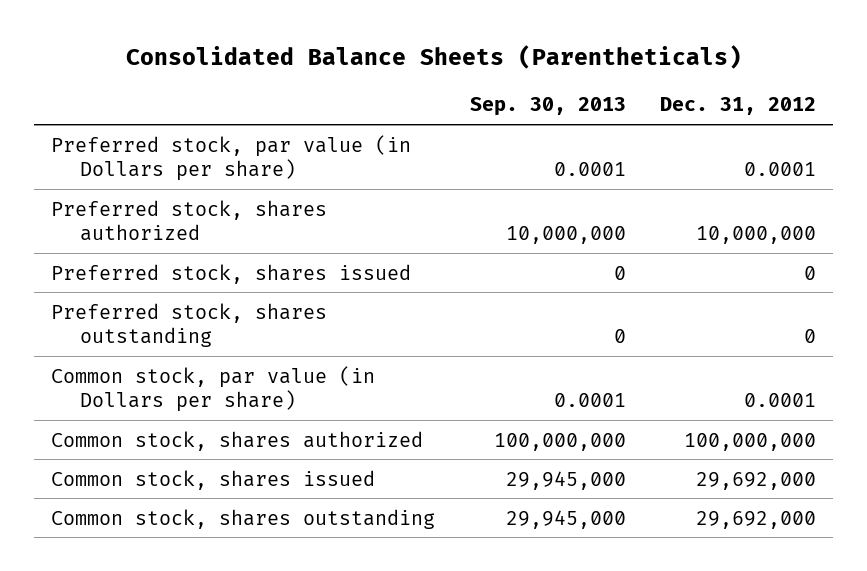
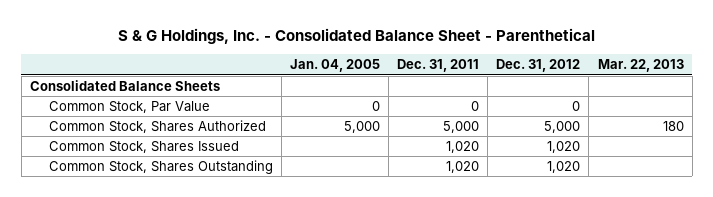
- Consolidated Balance Sheets (Parentheticals)
+ S & G Holdings, Inc. - Consolidated Balance Sheet - Parenthetical
- | Sep. 30, 2013 | Dec. 31, 2012
+ | Jan. 04, 2005 | Dec. 31, 2011 | Dec. 31, 2012 | Mar. 22, 2013
- Preferred stock, par value (in Dollars per share) | 0.0001 | 0.0001
- Preferred stock, shares authorized | 10,000,000 | 10,000,000
- Preferred stock, shares issued | 0 | 0
- Preferred stock, shares outstanding | 0 | 0
- Common stock, par value (in Dollars per share) | 0.0001 | 0.0001
- Common stock, shares authorized | 100,000,000 | 100,000,000
- Common stock, shares issued | 29,945,000 | 29,692,000
- Common stock, shares outstanding | 29,945,000 | 29,692,000
+ Consolidated Balance Sheets
+ Common Stock, Par Value | 0 | 0 | 0 |
+ Common Stock, Shares Authorized | 5,000 | 5,000 | 5,000 | 180
+ Common Stock, Shares Issued | | 1,020 | 1,020 |
+ Common Stock, Shares Outstanding | | 1,020 | 1,020 |

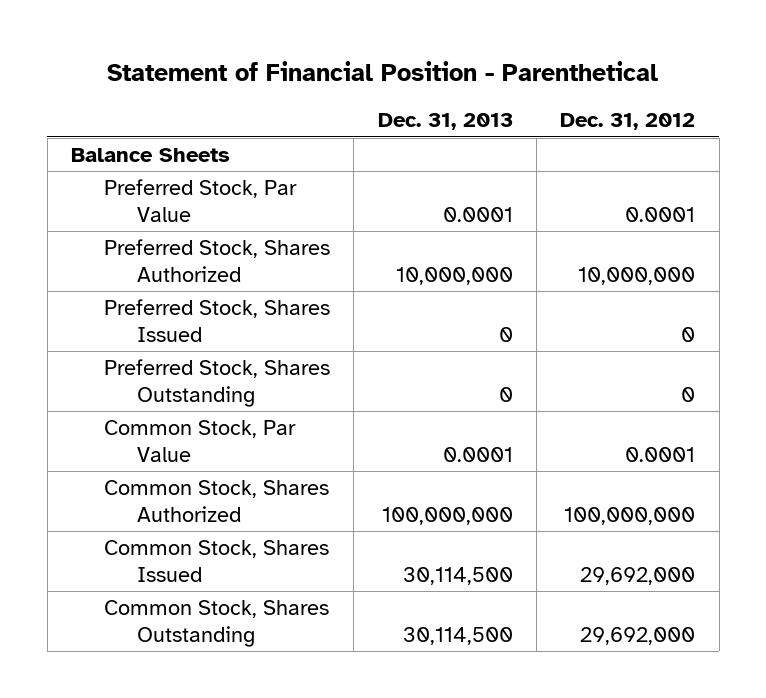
- S & G Holdings, Inc. - Consolidated Balance Sheet - Parenthetical
+ Statement of Financial Position - Parenthetical
- | Jan. 04, 2005 | Dec. 31, 2011 | Dec. 31, 2012 | Mar. 22, 2013
+ | Dec. 31, 2013 | Dec. 31, 2012
- Consolidated Balance Sheets
- Common Stock, Par Value | 0 | 0 | 0 |
- Common Stock, Shares Authorized | 5,000 | 5,000 | 5,000 | 180
- Common Stock, Shares Issued | | 1,020 | 1,020 |
- Common Stock, Shares Outstanding | | 1,020 | 1,020 |
+ Balance Sheets
+ Preferred Stock, Par Value | 0.0001 | 0.0001
+ Preferred Stock, Shares Authorized | 10,000,000 | 10,000,000
+ Preferred Stock, Shares Issued | 0 | 0
+ Preferred Stock, Shares Outstanding | 0 | 0
+ Common Stock, Par Value | 0.0001 | 0.0001
+ Common Stock, Shares Authorized | 100,000,000 | 100,000,000
+ Common Stock, Shares Issued | 30,114,500 | 29,692,000
+ Common Stock, Shares Outstanding | 30,114,500 | 29,692,000

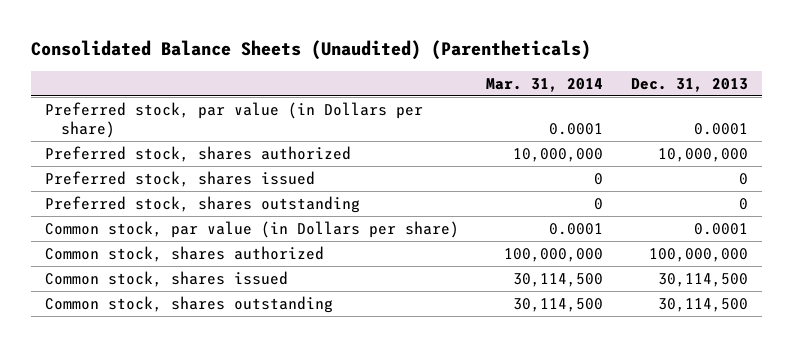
- Statement of Financial Position - Parenthetical
+ Consolidated Balance Sheets (Unaudited) (Parentheticals)
- | Dec. 31, 2013 | Dec. 31, 2012
+ | Mar. 31, 2014 | Dec. 31, 2013
- Balance Sheets
- Preferred Stock, Par Value | 0.0001 | 0.0001
- Preferred Stock, Shares Authorized | 10,000,000 | 10,000,000
- Preferred Stock, Shares Issued | 0 | 0
- Preferred Stock, Shares Outstanding | 0 | 0
- Common Stock, Par Value | 0.0001 | 0.0001
- Common Stock, Shares Authorized | 100,000,000 | 100,000,000
- Common Stock, Shares Issued | 30,114,500 | 29,692,000
- Common Stock, Shares Outstanding | 30,114,500 | 29,692,000
+ Preferred stock, par value (in Dollars per share) | 0.0001 | 0.0001
+ Preferred stock, shares authorized | 10,000,000 | 10,000,000
+ Preferred stock, shares issued | 0 | 0
+ Preferred stock, shares outstanding | 0 | 0
+ Common stock, par value (in Dollars per share) | 0.0001 | 0.0001
+ Common stock, shares authorized | 100,000,000 | 100,000,000
+ Common stock, shares issued | 30,114,500 | 30,114,500
+ Common stock, shares outstanding | 30,114,500 | 30,114,500

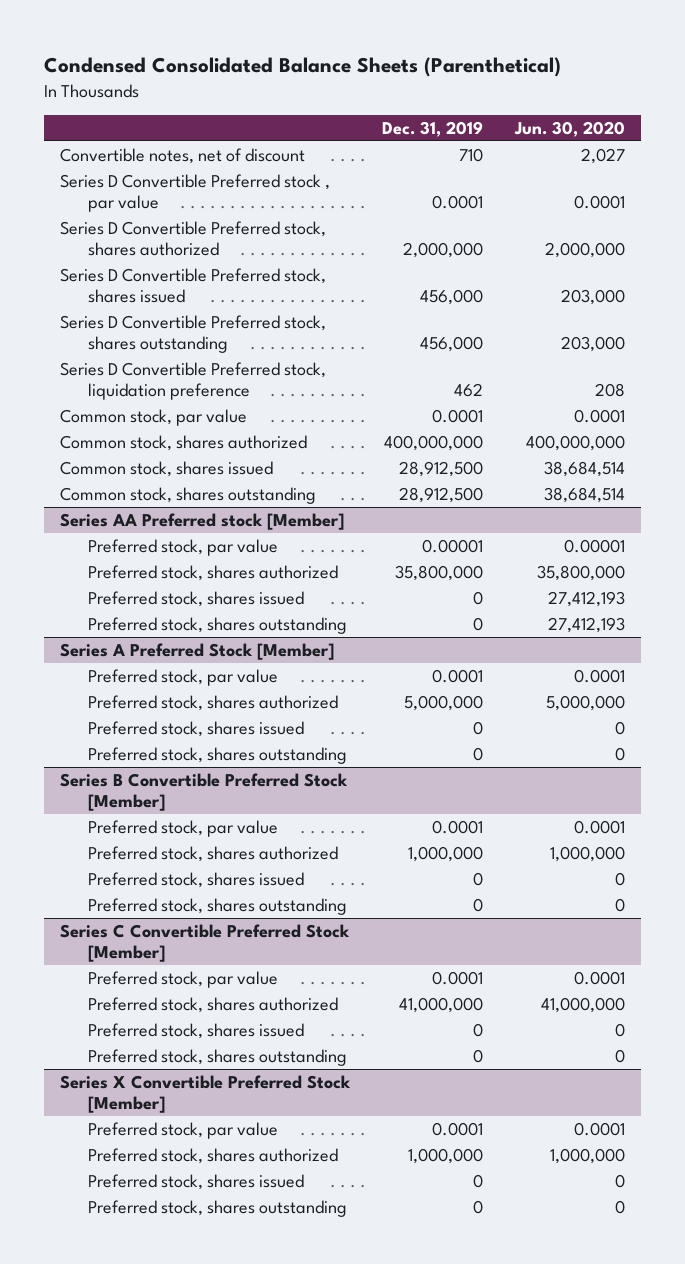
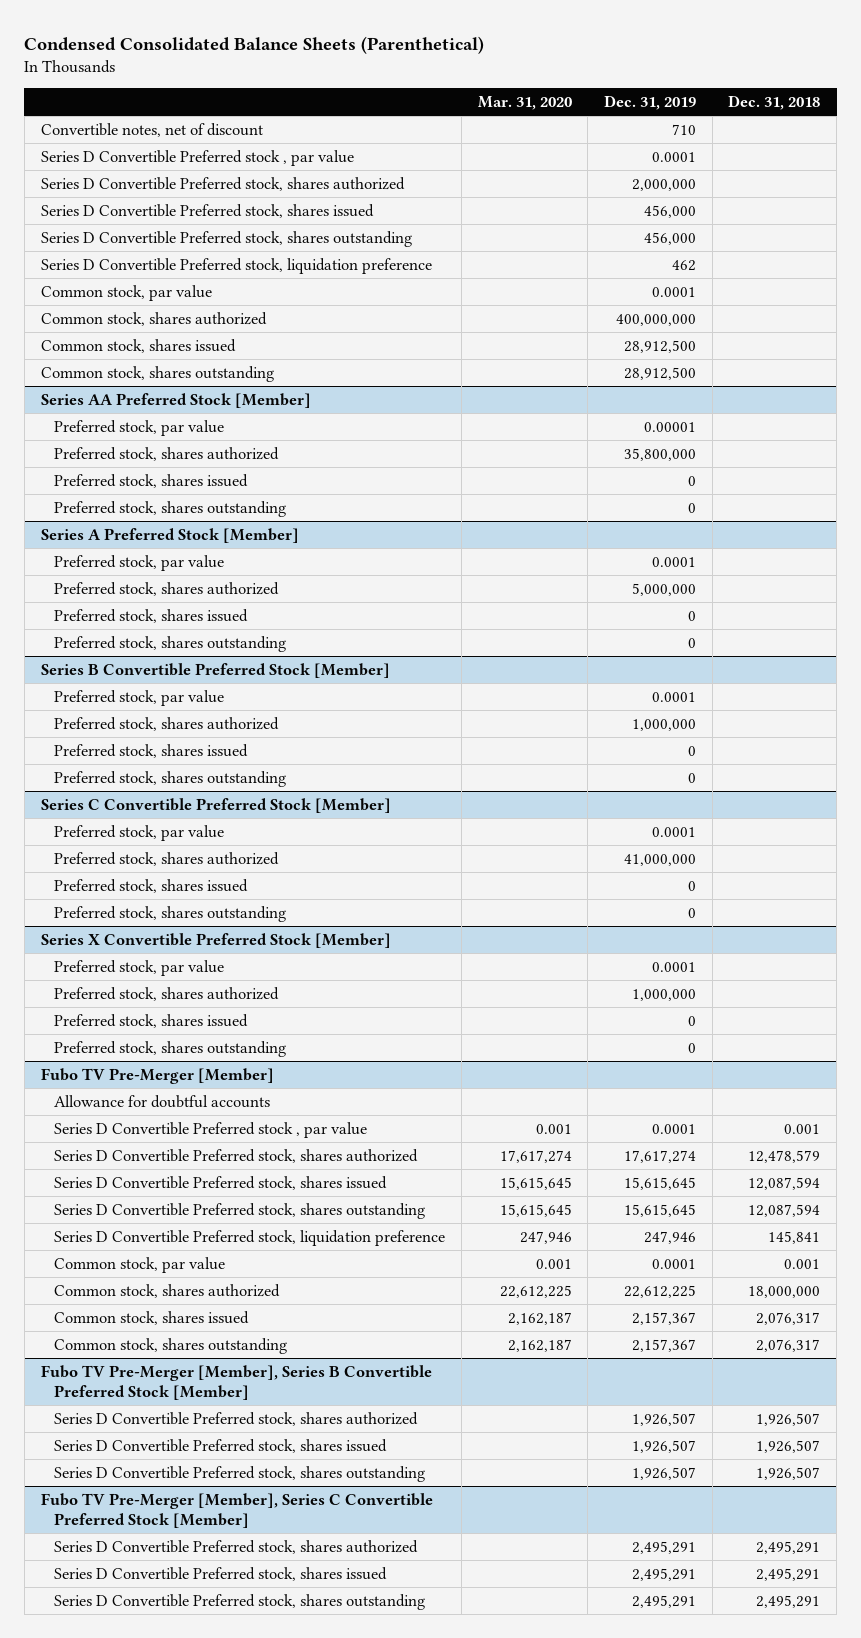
- | Dec. 31, 2019 | Jun. 30, 2020
+ | Mar. 31, 2020 | Dec. 31, 2019 | Dec. 31, 2018
- Series AA Preferred stock [Member]
+ Series AA Preferred Stock [Member]
+ Fubo TV Pre-Merger [Member]
+ Allowance for doubtful accounts
+ Series D Convertible Preferred stock , par value | 0.001 | 0.0001 | 0.001
+ Series D Convertible Preferred stock, shares authorized | 17,617,274 | 17,617,274 | 12,478,579
+ Series D Convertible Preferred stock, shares issued | 15,615,645 | 15,615,645 | 12,087,594
+ Series D Convertible Preferred stock, shares outstanding | 15,615,645 | 15,615,645 | 12,087,594
+ Series D Convertible Preferred stock, liquidation preference | 247,946 | 247,946 | 145,841
+ Common stock, par value | 0.001 | 0.0001 | 0.001
+ Common stock, shares authorized | 22,612,225 | 22,612,225 | 18,000,000
+ Common stock, shares issued | 2,162,187 | 2,157,367 | 2,076,317
+ Common stock, shares outstanding | 2,162,187 | 2,157,367 | 2,076,317
+ Fubo TV Pre-Merger [Member], Series B Convertible Preferred Stock [Member]
+ Series D Convertible Preferred stock, shares authorized | | 1,926,507 | 1,926,507
+ Series D Convertible Preferred stock, shares issued | | 1,926,507 | 1,926,507
+ Series D Convertible Preferred stock, shares outstanding | | 1,926,507 | 1,926,507
+ Fubo TV Pre-Merger [Member], Series C Convertible Preferred Stock [Member]
+ Series D Convertible Preferred stock, shares authorized | | 2,495,291 | 2,495,291
+ Series D Convertible Preferred stock, shares issued | | 2,495,291 | 2,495,291
+ Series D Convertible Preferred stock, shares outstanding | | 2,495,291 | 2,495,291

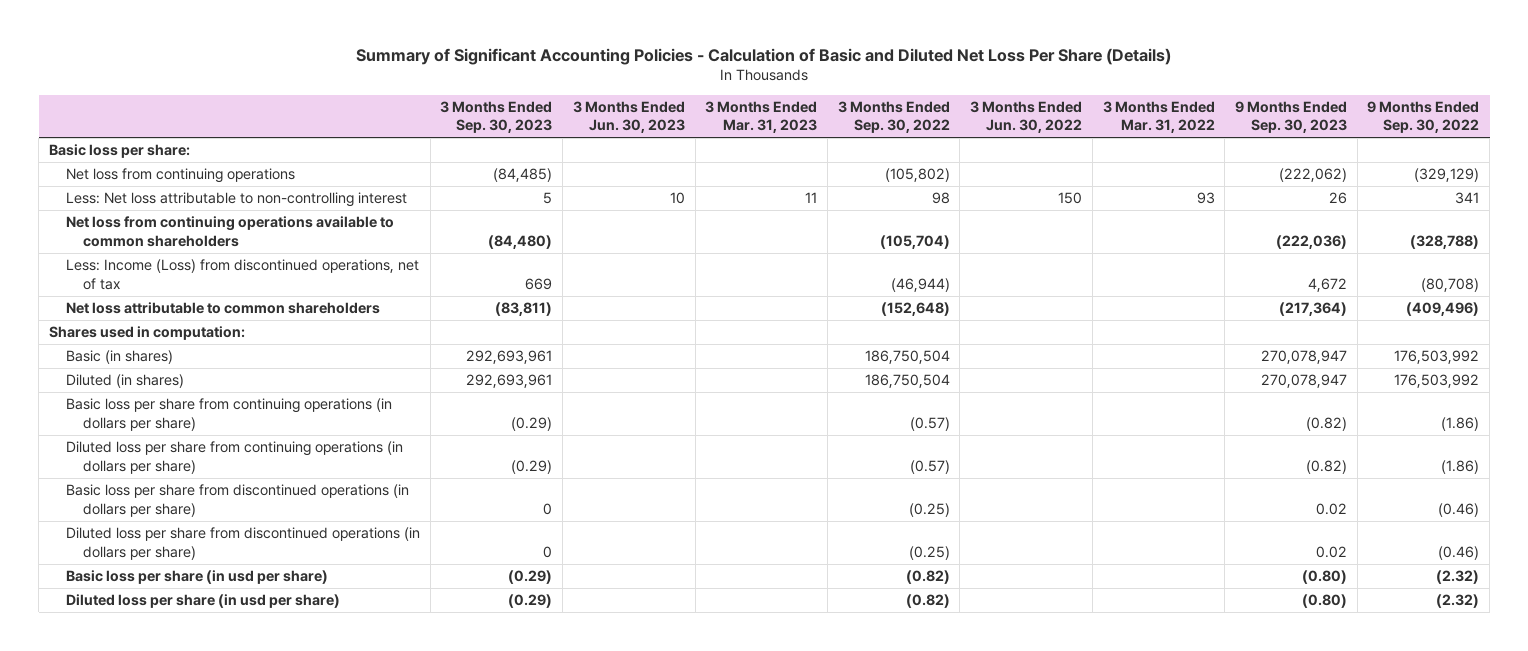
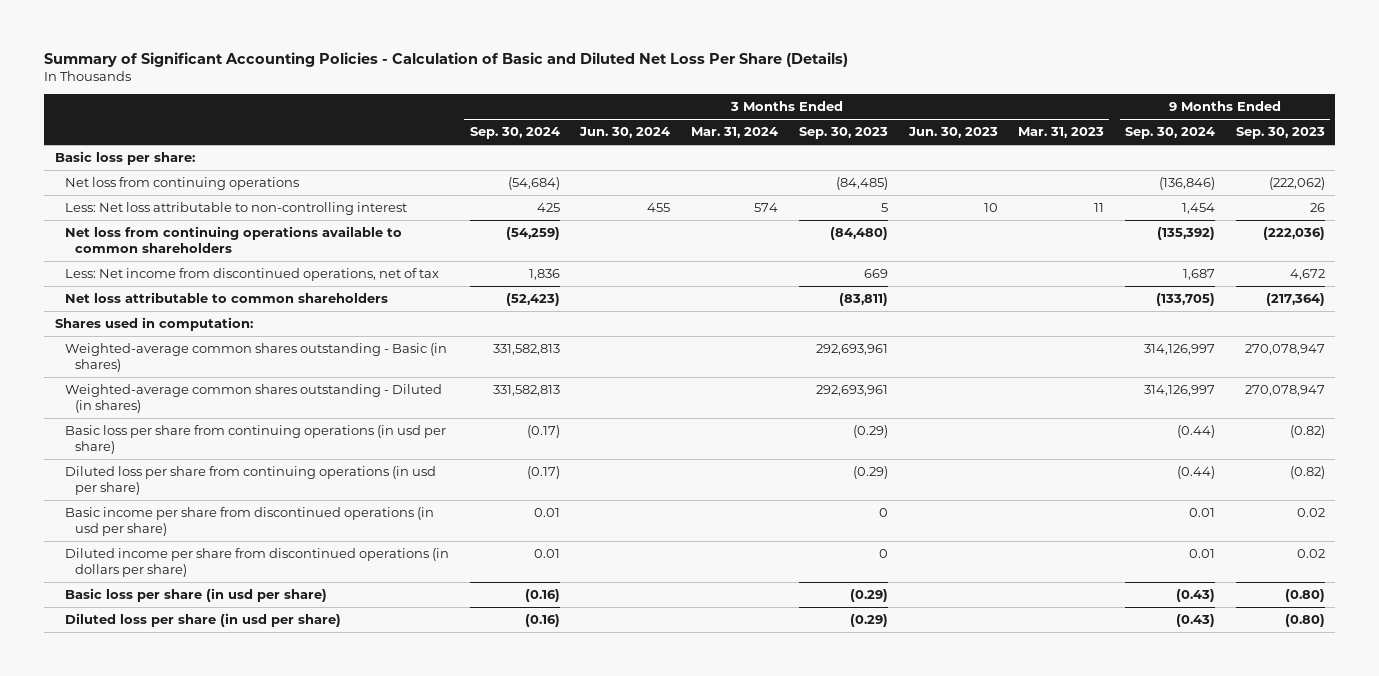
- | 3 Months Ended Sep. 30, 2023 | 3 Months Ended Jun. 30, 2023 | 3 Months Ended Mar. 31, 2023 | 3 Months Ended Sep. 30, 2022 | 3 Months Ended Jun. 30, 2022 | 3 Months Ended Mar. 31, 2022 | 9 Months Ended Sep. 30, 2023 | 9 Months Ended Sep. 30, 2022
+ | 3 Months Ended Sep. 30, 2024 | 3 Months Ended Jun. 30, 2024 | 3 Months Ended Mar. 31, 2024 | 3 Months Ended Sep. 30, 2023 | 3 Months Ended Jun. 30, 2023 | 3 Months Ended Mar. 31, 2023 | 9 Months Ended Sep. 30, 2024 | 9 Months Ended Sep. 30, 2023
- Less: Income (Loss) from discontinued operations, net of tax | 669 | | | (46,944) | | | 4,672 | (80,708)
+ Less: Net income from discontinued operations, net of tax | 1,836 | | | 669 | | | 1,687 | 4,672
- Basic (in shares) | 292,693,961 | | | 186,750,504 | | | 270,078,947 | 176,503,992
- Diluted (in shares) | 292,693,961 | | | 186,750,504 | | | 270,078,947 | 176,503,992
- Basic loss per share from continuing operations (in dollars per share) | (0.29) | | | (0.57) | | | (0.82) | (1.86)
- Diluted loss per share from continuing operations (in dollars per share) | (0.29) | | | (0.57) | | | (0.82) | (1.86)
- Basic loss per share from discontinued operations (in dollars per share) | 0 | | | (0.25) | | | 0.02 | (0.46)
- Diluted loss per share from discontinued operations (in dollars per share) | 0 | | | (0.25) | | | 0.02 | (0.46)
+ Weighted-average common shares outstanding - Basic (in shares) | 331,582,813 | | | 292,693,961 | | | 314,126,997 | 270,078,947
+ Weighted-average common shares outstanding - Diluted (in shares) | 331,582,813 | | | 292,693,961 | | | 314,126,997 | 270,078,947
+ Basic loss per share from continuing operations (in usd per share) | (0.17) | | | (0.29) | | | (0.44) | (0.82)
+ Diluted loss per share from continuing operations (in usd per share) | (0.17) | | | (0.29) | | | (0.44) | (0.82)
+ Basic income per share from discontinued operations (in usd per share) | 0.01 | | | 0 | | | 0.01 | 0.02
+ Diluted income per share from discontinued operations (in dollars per share) | 0.01 | | | 0 | | | 0.01 | 0.02

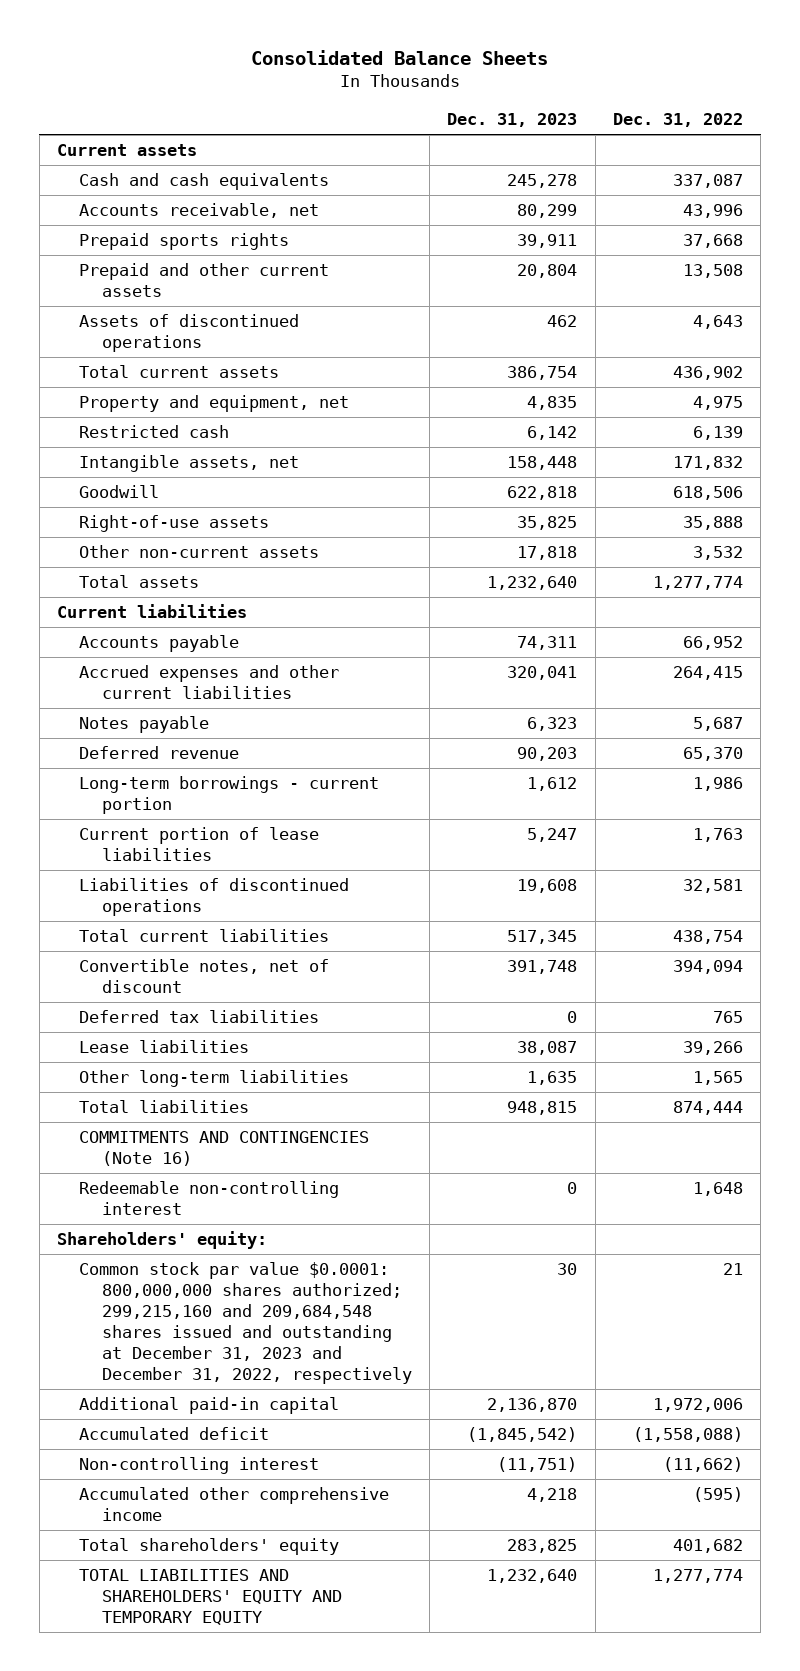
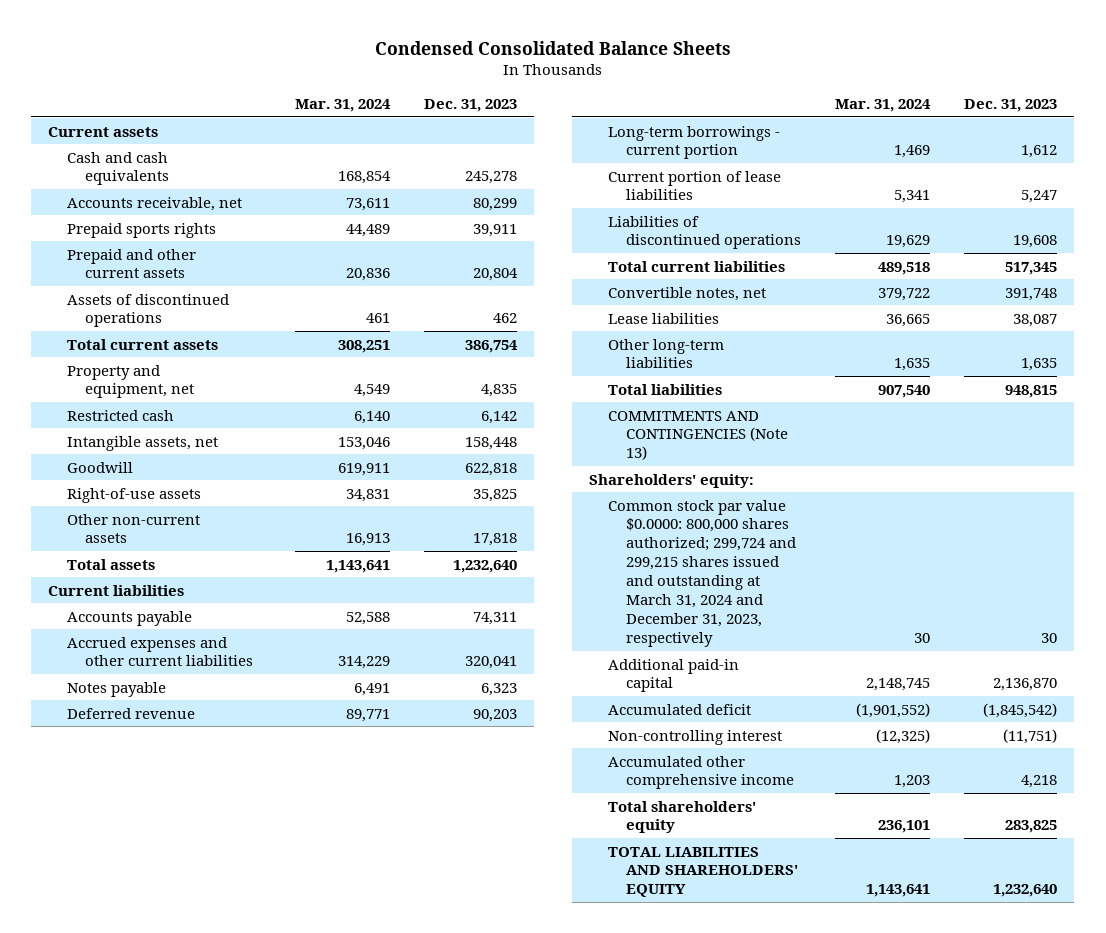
- Consolidated Balance Sheets
+ Condensed Consolidated Balance Sheets
- | Dec. 31, 2023 | Dec. 31, 2022
+ | Mar. 31, 2024 | Dec. 31, 2023
- Convertible notes, net of discount | 391,748 | 394,094
- Deferred tax liabilities | 0 | 765
+ Convertible notes, net | 379,722 | 391,748
- COMMITMENTS AND CONTINGENCIES (Note 16)
- Redeemable non-controlling interest | 0 | 1,648
+ COMMITMENTS AND CONTINGENCIES (Note 13)
- Common stock par value $0.0001: 800,000,000 shares authorized; 299,215,160 and 209,684,548 shares issued and outstanding at December 31, 2023 and December 31, 2022, respectively | 30 | 21
+ Common stock par value $0.0000: 800,000 shares authorized; 299,724 and 299,215 shares issued and outstanding at March 31, 2024 and December 31, 2023, respectively | 30 | 30
- TOTAL LIABILITIES AND SHAREHOLDERS' EQUITY AND TEMPORARY EQUITY | 1,232,640 | 1,277,774
+ TOTAL LIABILITIES AND SHAREHOLDERS' EQUITY | 1,143,641 | 1,232,640

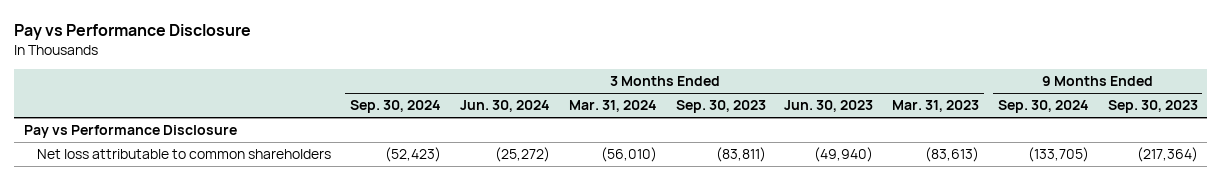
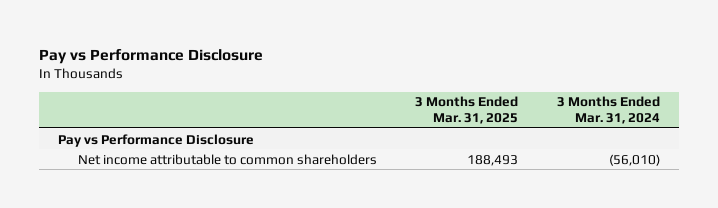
- | 3 Months Ended Sep. 30, 2024 | 3 Months Ended Jun. 30, 2024 | 3 Months Ended Mar. 31, 2024 | 3 Months Ended Sep. 30, 2023 | 3 Months Ended Jun. 30, 2023 | 3 Months Ended Mar. 31, 2023 | 9 Months Ended Sep. 30, 2024 | 9 Months Ended Sep. 30, 2023
+ | 3 Months Ended Mar. 31, 2025 | 3 Months Ended Mar. 31, 2024
- Net loss attributable to common shareholders | (52,423) | (25,272) | (56,010) | (83,811) | (49,940) | (83,613) | (133,705) | (217,364)
+ Net income attributable to common shareholders | 188,493 | (56,010)

